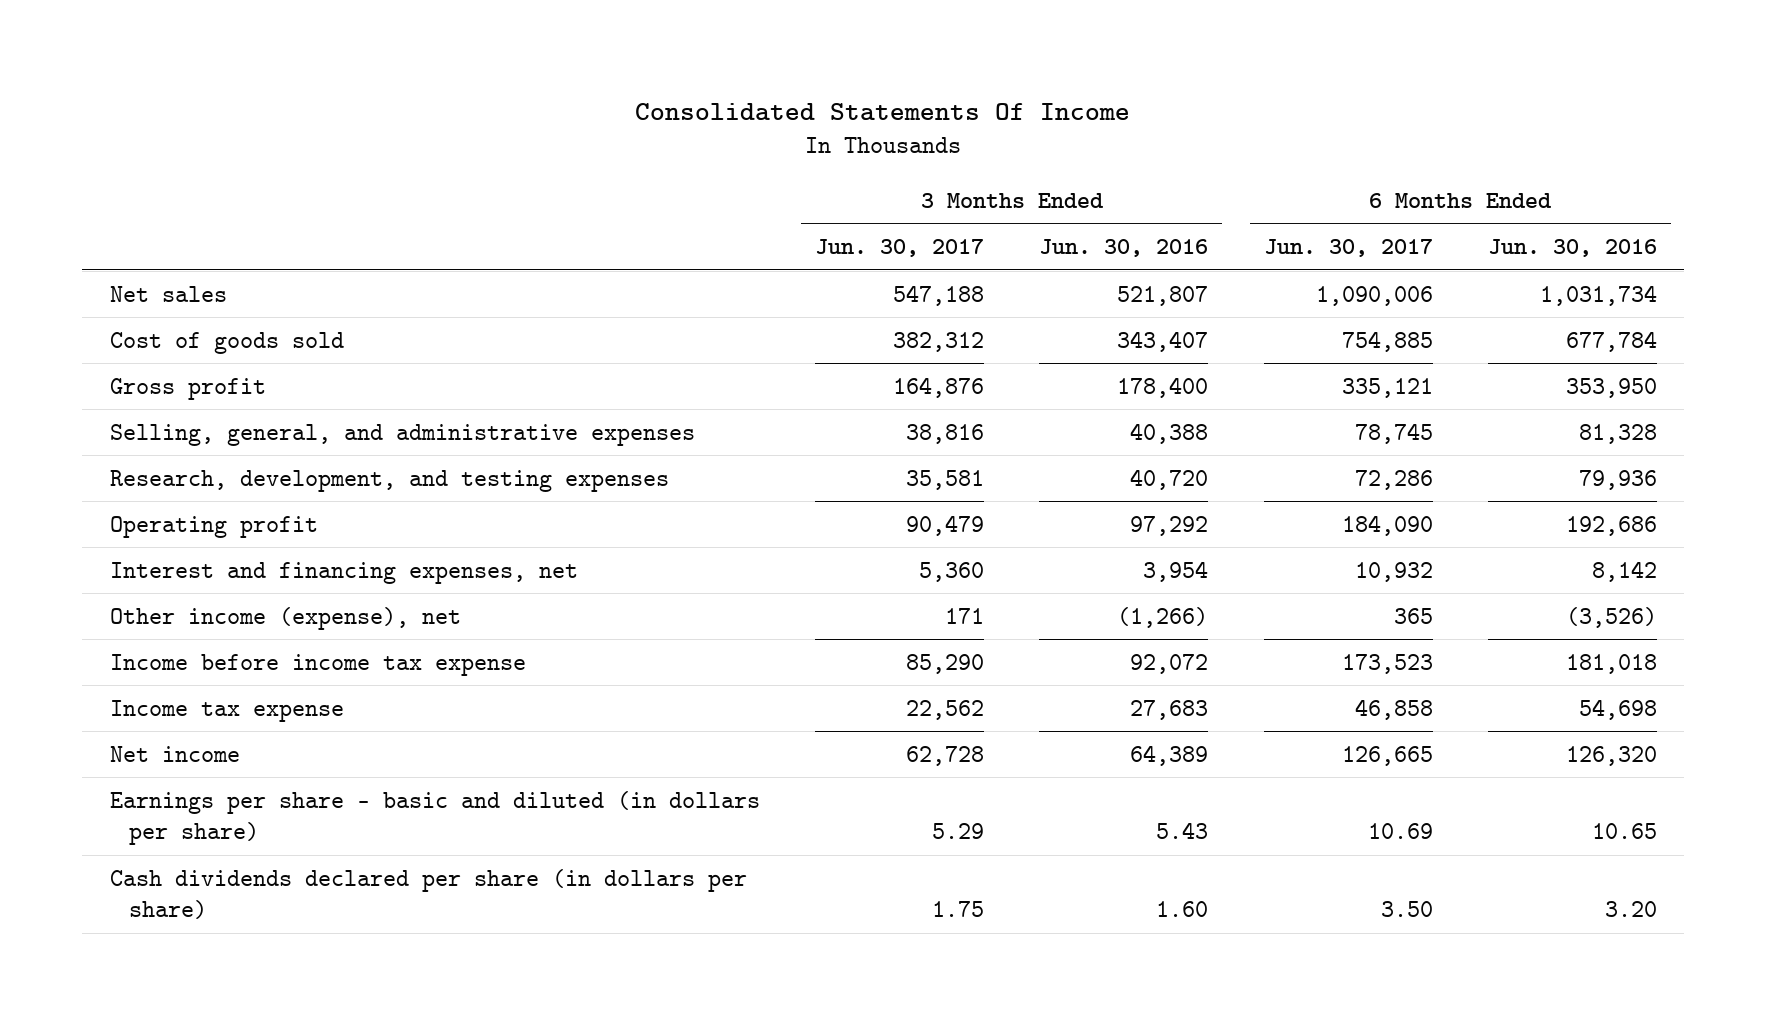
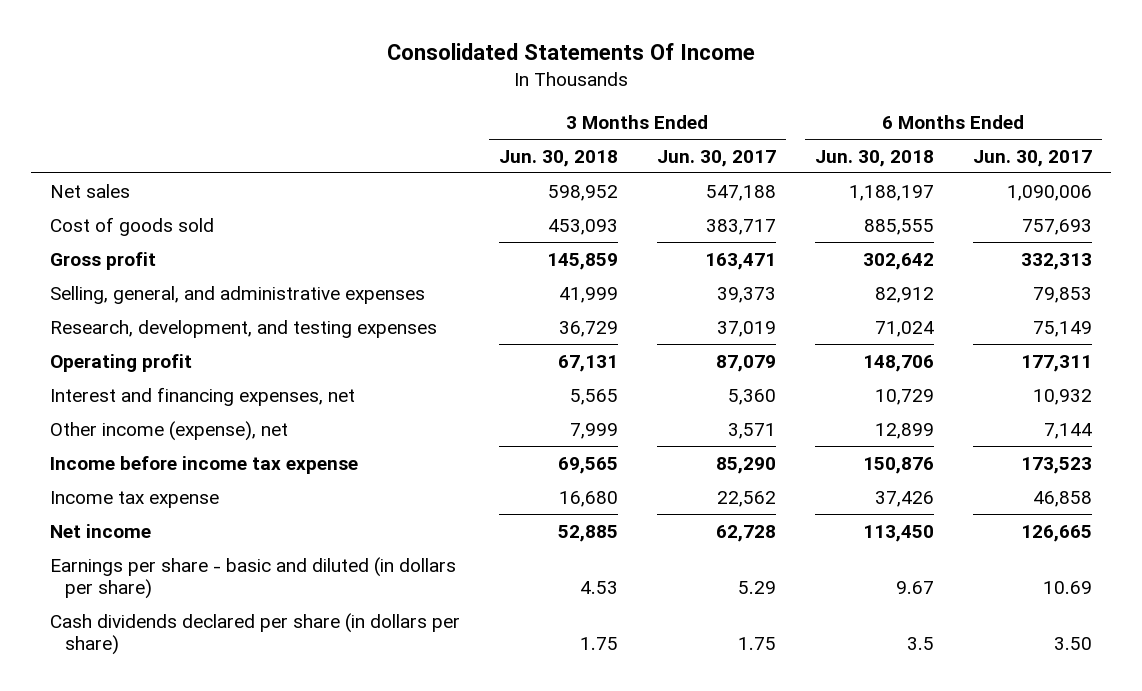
- | 3 Months Ended Jun. 30, 2017 | 3 Months Ended Jun. 30, 2016 | 6 Months Ended Jun. 30, 2017 | 6 Months Ended Jun. 30, 2016
+ | 3 Months Ended Jun. 30, 2018 | 3 Months Ended Jun. 30, 2017 | 6 Months Ended Jun. 30, 2018 | 6 Months Ended Jun. 30, 2017
- Cost of goods sold | 382,312 | 343,407 | 754,885 | 677,784
- Gross profit | 164,876 | 178,400 | 335,121 | 353,950
- Selling, general, and administrative expenses | 38,816 | 40,388 | 78,745 | 81,328
- Research, development, and testing expenses | 35,581 | 40,720 | 72,286 | 79,936
- Operating profit | 90,479 | 97,292 | 184,090 | 192,686
+ Cost of goods sold | 453,093 | 383,717 | 885,555 | 757,693
+ Gross profit | 145,859 | 163,471 | 302,642 | 332,313
+ Selling, general, and administrative expenses | 41,999 | 39,373 | 82,912 | 79,853
+ Research, development, and testing expenses | 36,729 | 37,019 | 71,024 | 75,149
+ Operating profit | 67,131 | 87,079 | 148,706 | 177,311
- Other income (expense), net | 171 | (1,266) | 365 | (3,526)
+ Other income (expense), net | 7,999 | 3,571 | 12,899 | 7,144

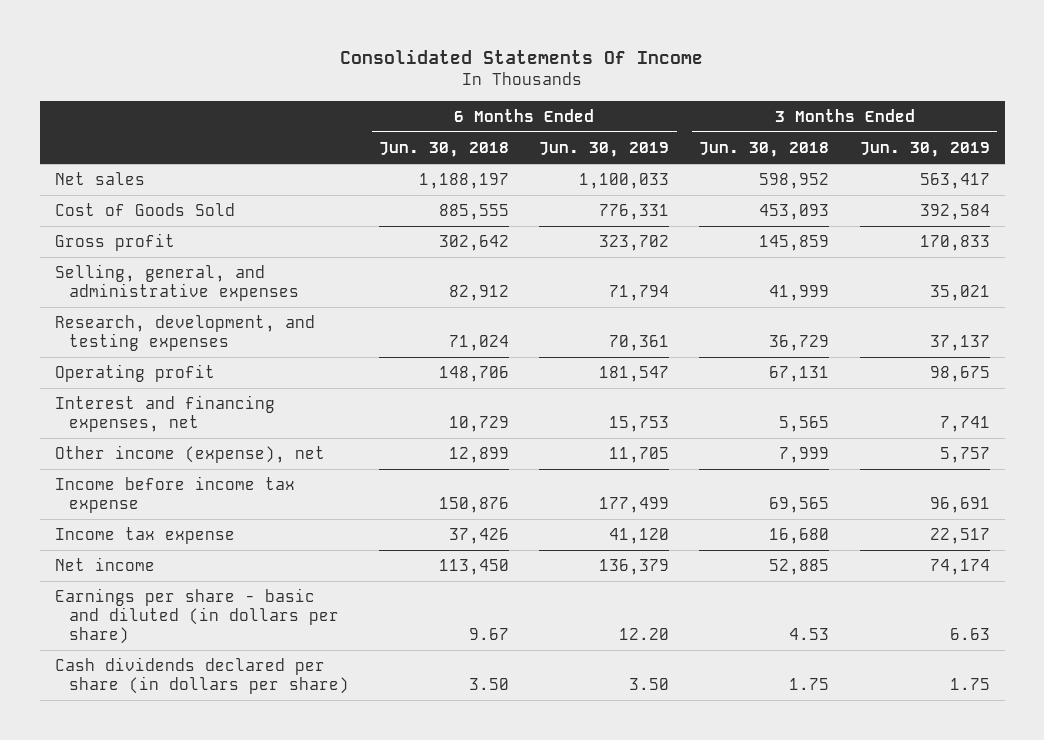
- | 3 Months Ended Jun. 30, 2018 | 3 Months Ended Jun. 30, 2017 | 6 Months Ended Jun. 30, 2018 | 6 Months Ended Jun. 30, 2017
+ | 6 Months Ended Jun. 30, 2018 | 6 Months Ended Jun. 30, 2019 | 3 Months Ended Jun. 30, 2018 | 3 Months Ended Jun. 30, 2019
- Cost of goods sold | 453,093 | 383,717 | 885,555 | 757,693
+ Cost of Goods Sold | 885,555 | 776,331 | 453,093 | 392,584
- Cash dividends declared per share (in dollars per share) | 1.75 | 1.75 | 3.5 | 3.50
+ Cash dividends declared per share (in dollars per share) | 3.50 | 3.50 | 1.75 | 1.75

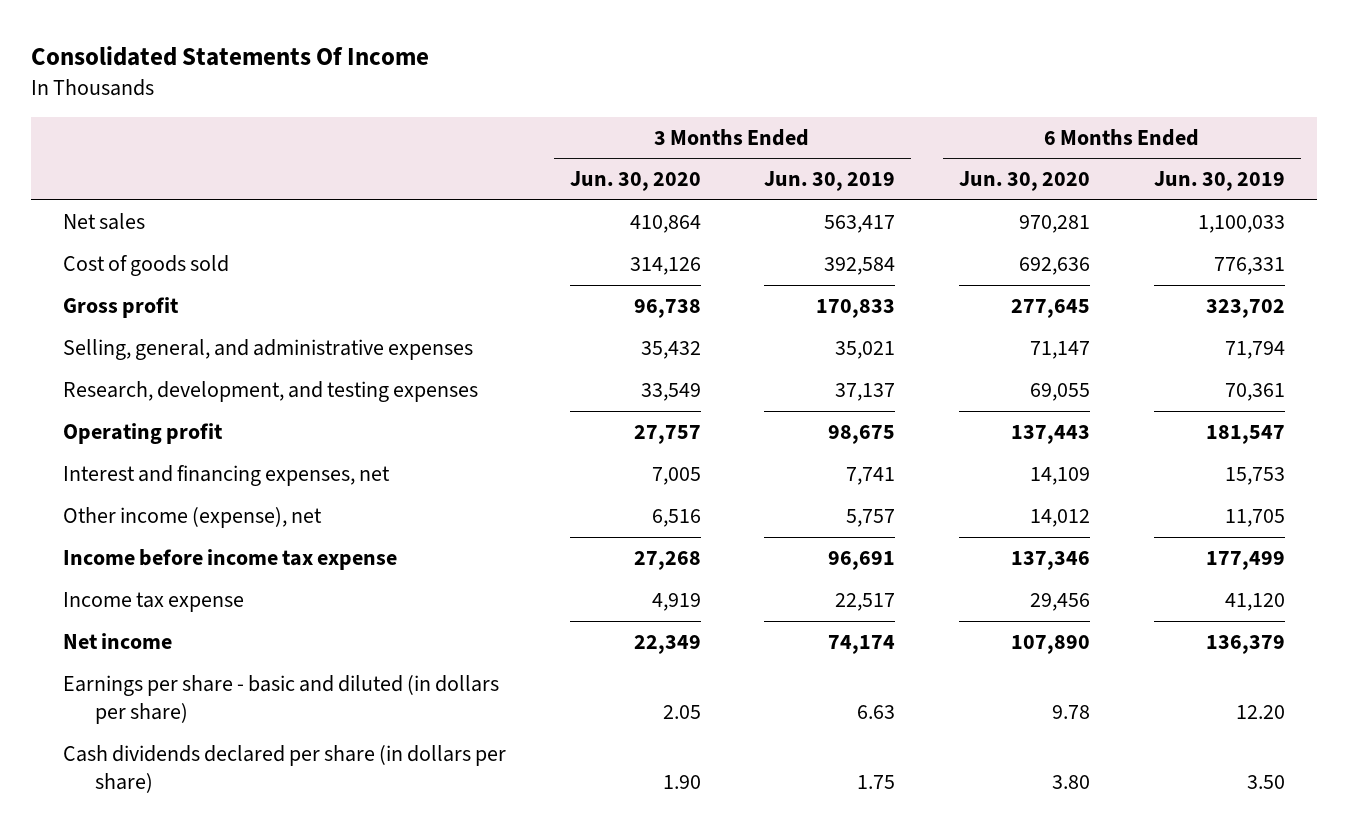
- | 6 Months Ended Jun. 30, 2018 | 6 Months Ended Jun. 30, 2019 | 3 Months Ended Jun. 30, 2018 | 3 Months Ended Jun. 30, 2019
+ | 3 Months Ended Jun. 30, 2020 | 3 Months Ended Jun. 30, 2019 | 6 Months Ended Jun. 30, 2020 | 6 Months Ended Jun. 30, 2019
- Cost of Goods Sold | 885,555 | 776,331 | 453,093 | 392,584
+ Cost of goods sold | 314,126 | 392,584 | 692,636 | 776,331

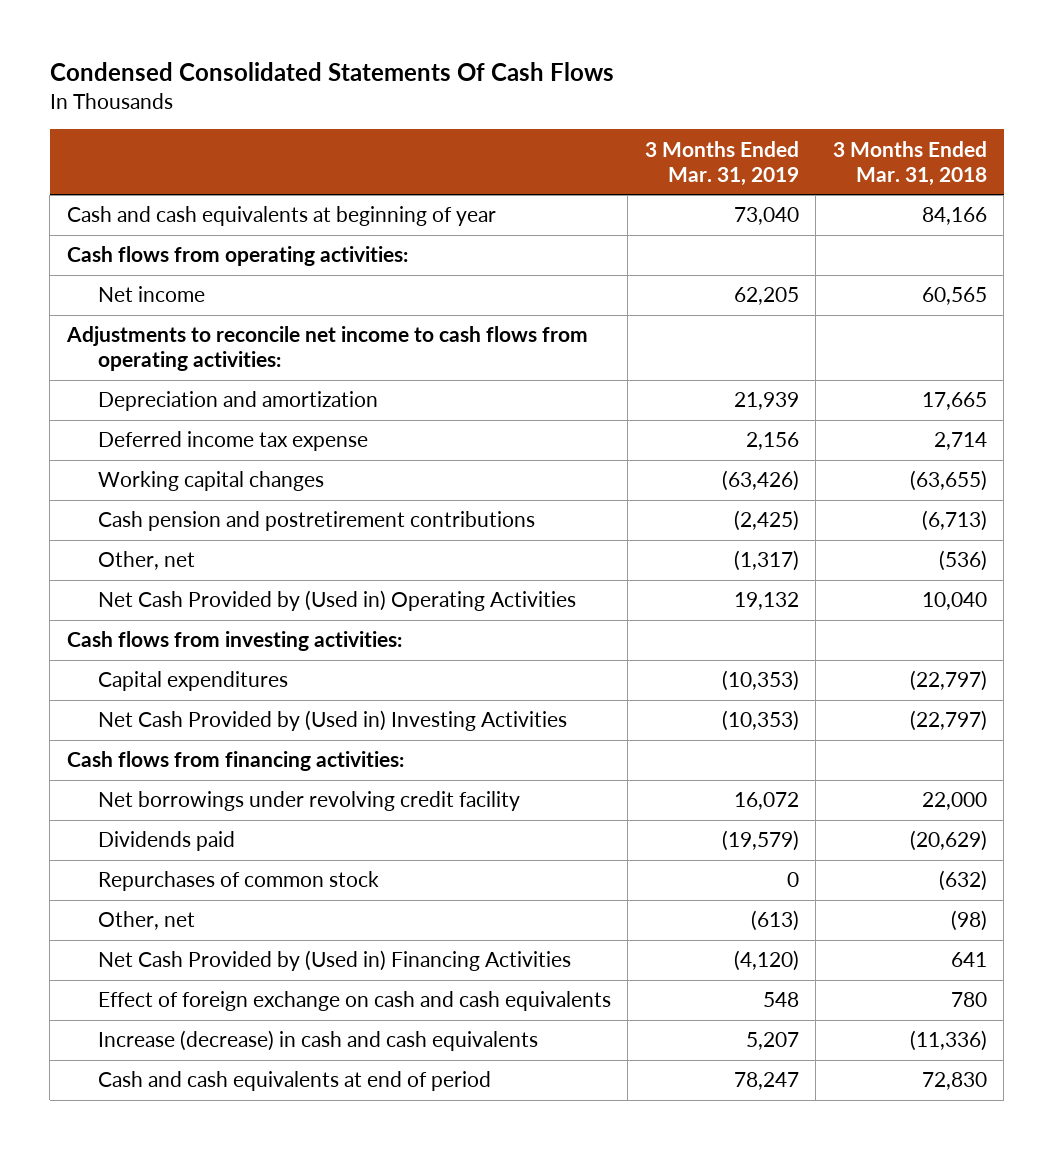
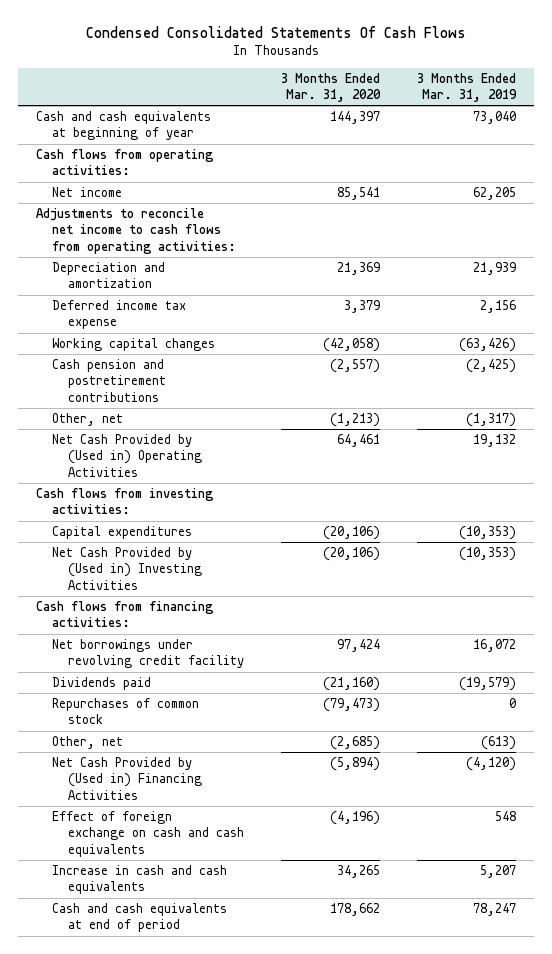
- | 3 Months Ended Mar. 31, 2019 | 3 Months Ended Mar. 31, 2018
+ | 3 Months Ended Mar. 31, 2020 | 3 Months Ended Mar. 31, 2019
- Increase (decrease) in cash and cash equivalents | 5,207 | (11,336)
+ Increase in cash and cash equivalents | 34,265 | 5,207

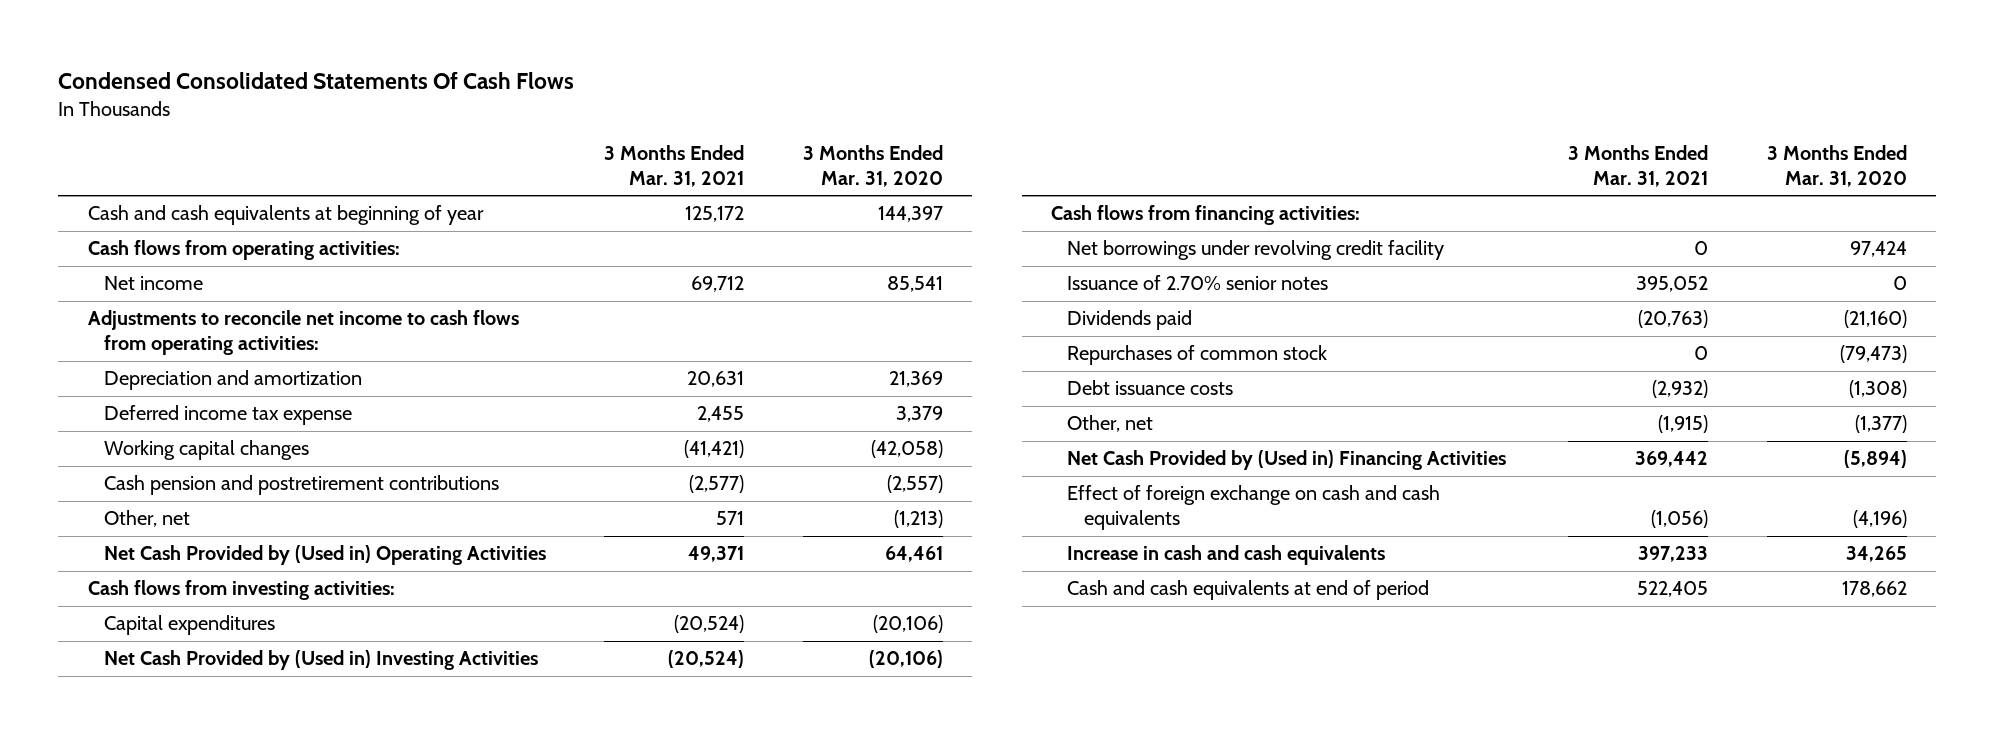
- | 3 Months Ended Mar. 31, 2020 | 3 Months Ended Mar. 31, 2019
+ | 3 Months Ended Mar. 31, 2021 | 3 Months Ended Mar. 31, 2020
+ Issuance of 2.70% senior notes | 395,052 | 0
- Other, net | (2,685) | (613)
+ Debt issuance costs | (2,932) | (1,308)
+ Other, net | (1,915) | (1,377)

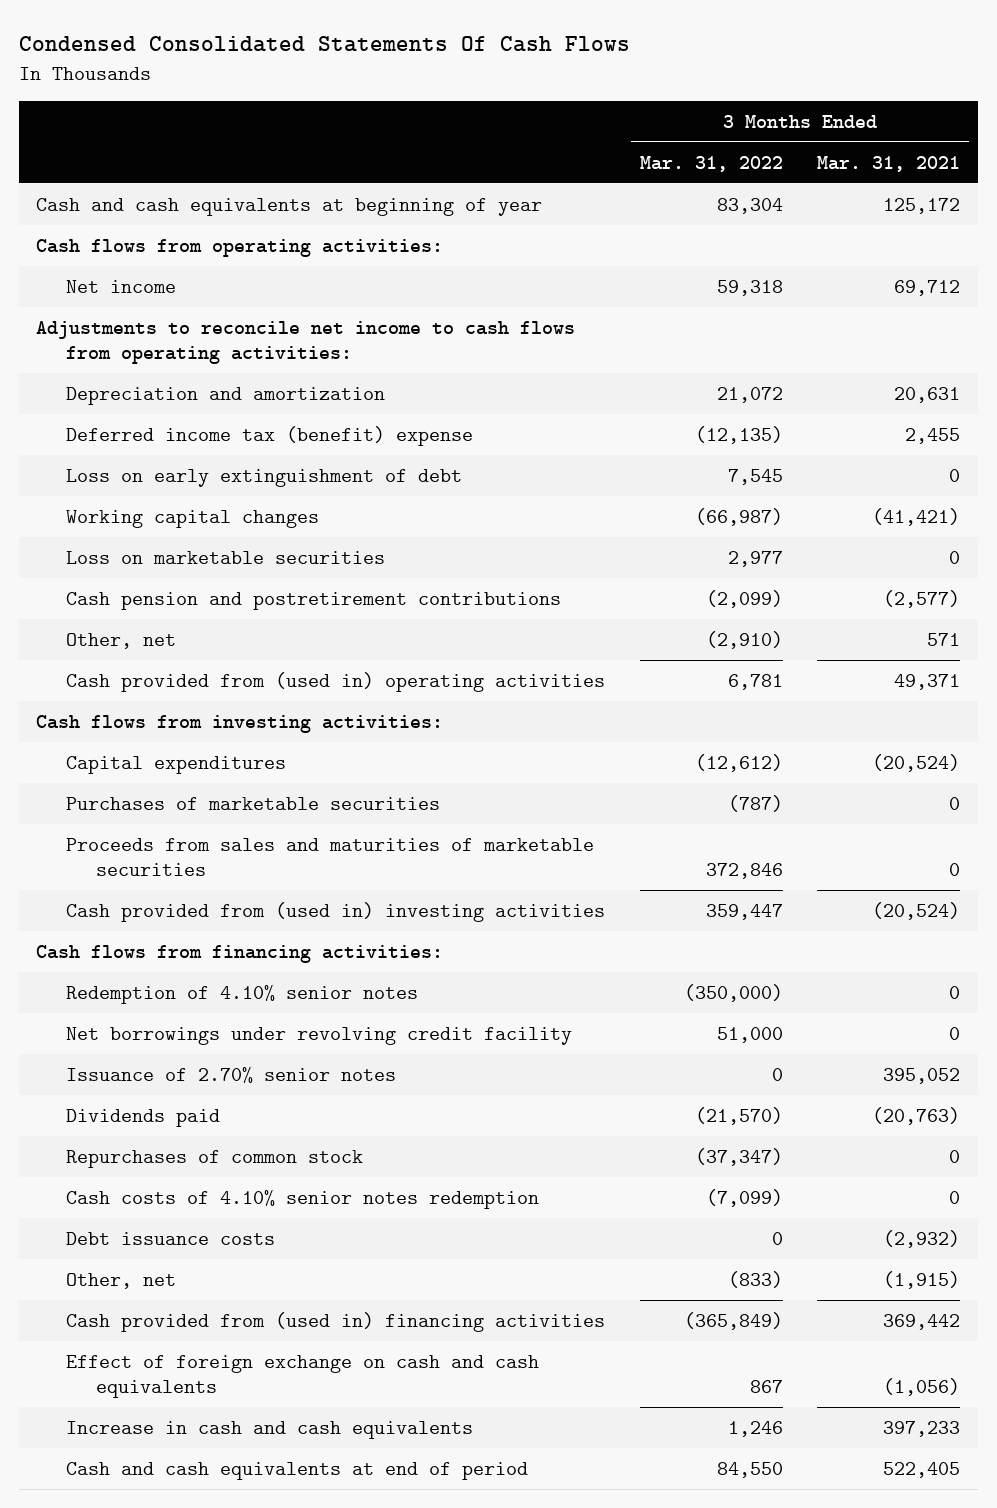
- | 3 Months Ended Mar. 31, 2021 | 3 Months Ended Mar. 31, 2020
+ | 3 Months Ended Mar. 31, 2022 | 3 Months Ended Mar. 31, 2021
- Deferred income tax expense | 2,455 | 3,379
+ Deferred income tax (benefit) expense | (12,135) | 2,455
+ Loss on early extinguishment of debt | 7,545 | 0
+ Loss on marketable securities | 2,977 | 0
- Net Cash Provided by (Used in) Operating Activities | 49,371 | 64,461
+ Cash provided from (used in) operating activities | 6,781 | 49,371
- Net Cash Provided by (Used in) Investing Activities | (20,524) | (20,106)
+ Purchases of marketable securities | (787) | 0
+ Proceeds from sales and maturities of marketable securities | 372,846 | 0
+ Cash provided from (used in) investing activities | 359,447 | (20,524)
+ Redemption of 4.10% senior notes | (350,000) | 0
+ Cash costs of 4.10% senior notes redemption | (7,099) | 0
- Net Cash Provided by (Used in) Financing Activities | 369,442 | (5,894)
+ Cash provided from (used in) financing activities | (365,849) | 369,442

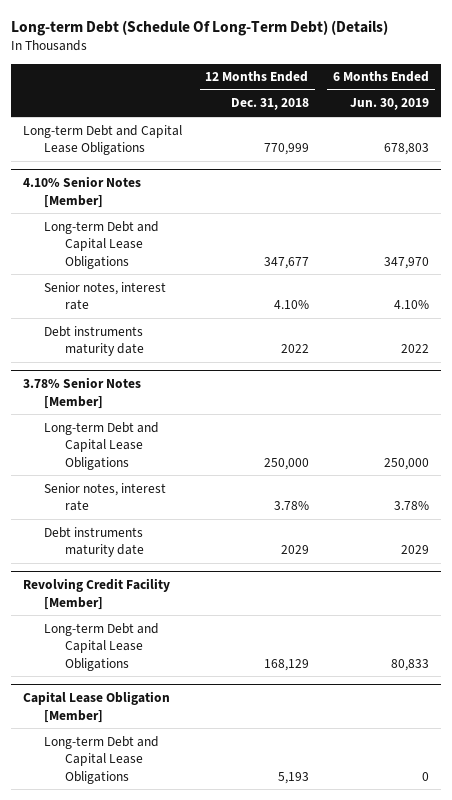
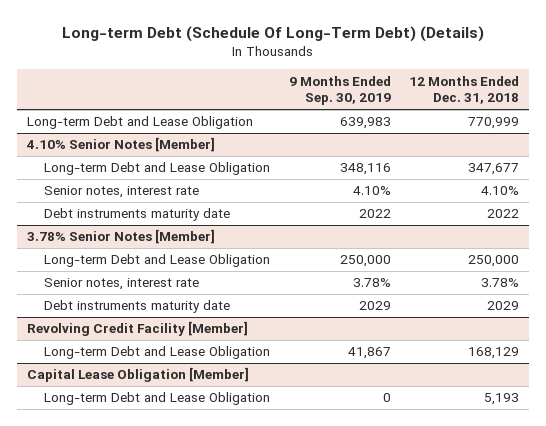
- | 12 Months Ended Dec. 31, 2018 | 6 Months Ended Jun. 30, 2019
+ | 9 Months Ended Sep. 30, 2019 | 12 Months Ended Dec. 31, 2018
- Long-term Debt and Capital Lease Obligations | 770,999 | 678,803
+ Long-term Debt and Lease Obligation | 639,983 | 770,999
@ 4.10% Senior Notes [Member]
- Long-term Debt and Capital Lease Obligations | 347,677 | 347,970
+ Long-term Debt and Lease Obligation | 348,116 | 347,677
@ 3.78% Senior Notes [Member]
- Long-term Debt and Capital Lease Obligations | 250,000 | 250,000
+ Long-term Debt and Lease Obligation | 250,000 | 250,000
@ Revolving Credit Facility [Member]
- Long-term Debt and Capital Lease Obligations | 168,129 | 80,833
+ Long-term Debt and Lease Obligation | 41,867 | 168,129
@ Capital Lease Obligation [Member]
- Long-term Debt and Capital Lease Obligations | 5,193 | 0
+ Long-term Debt and Lease Obligation | 0 | 5,193

